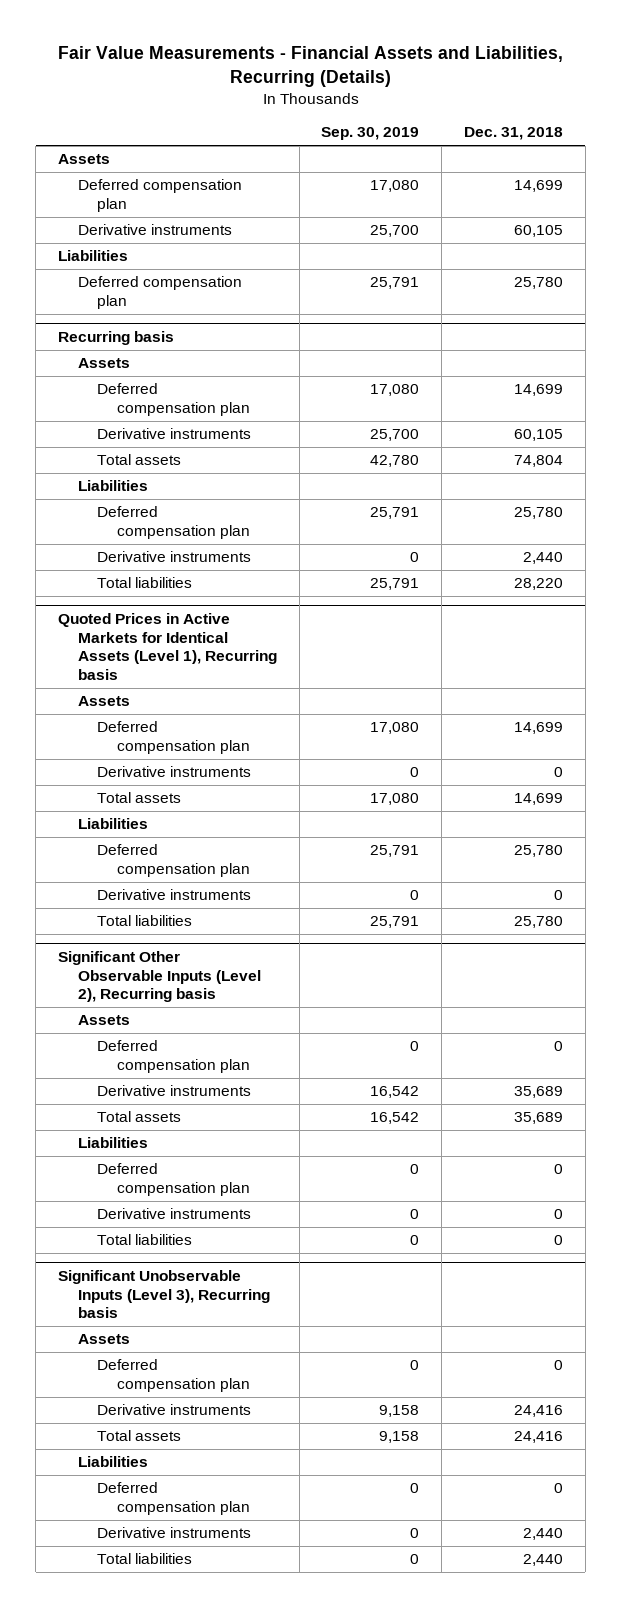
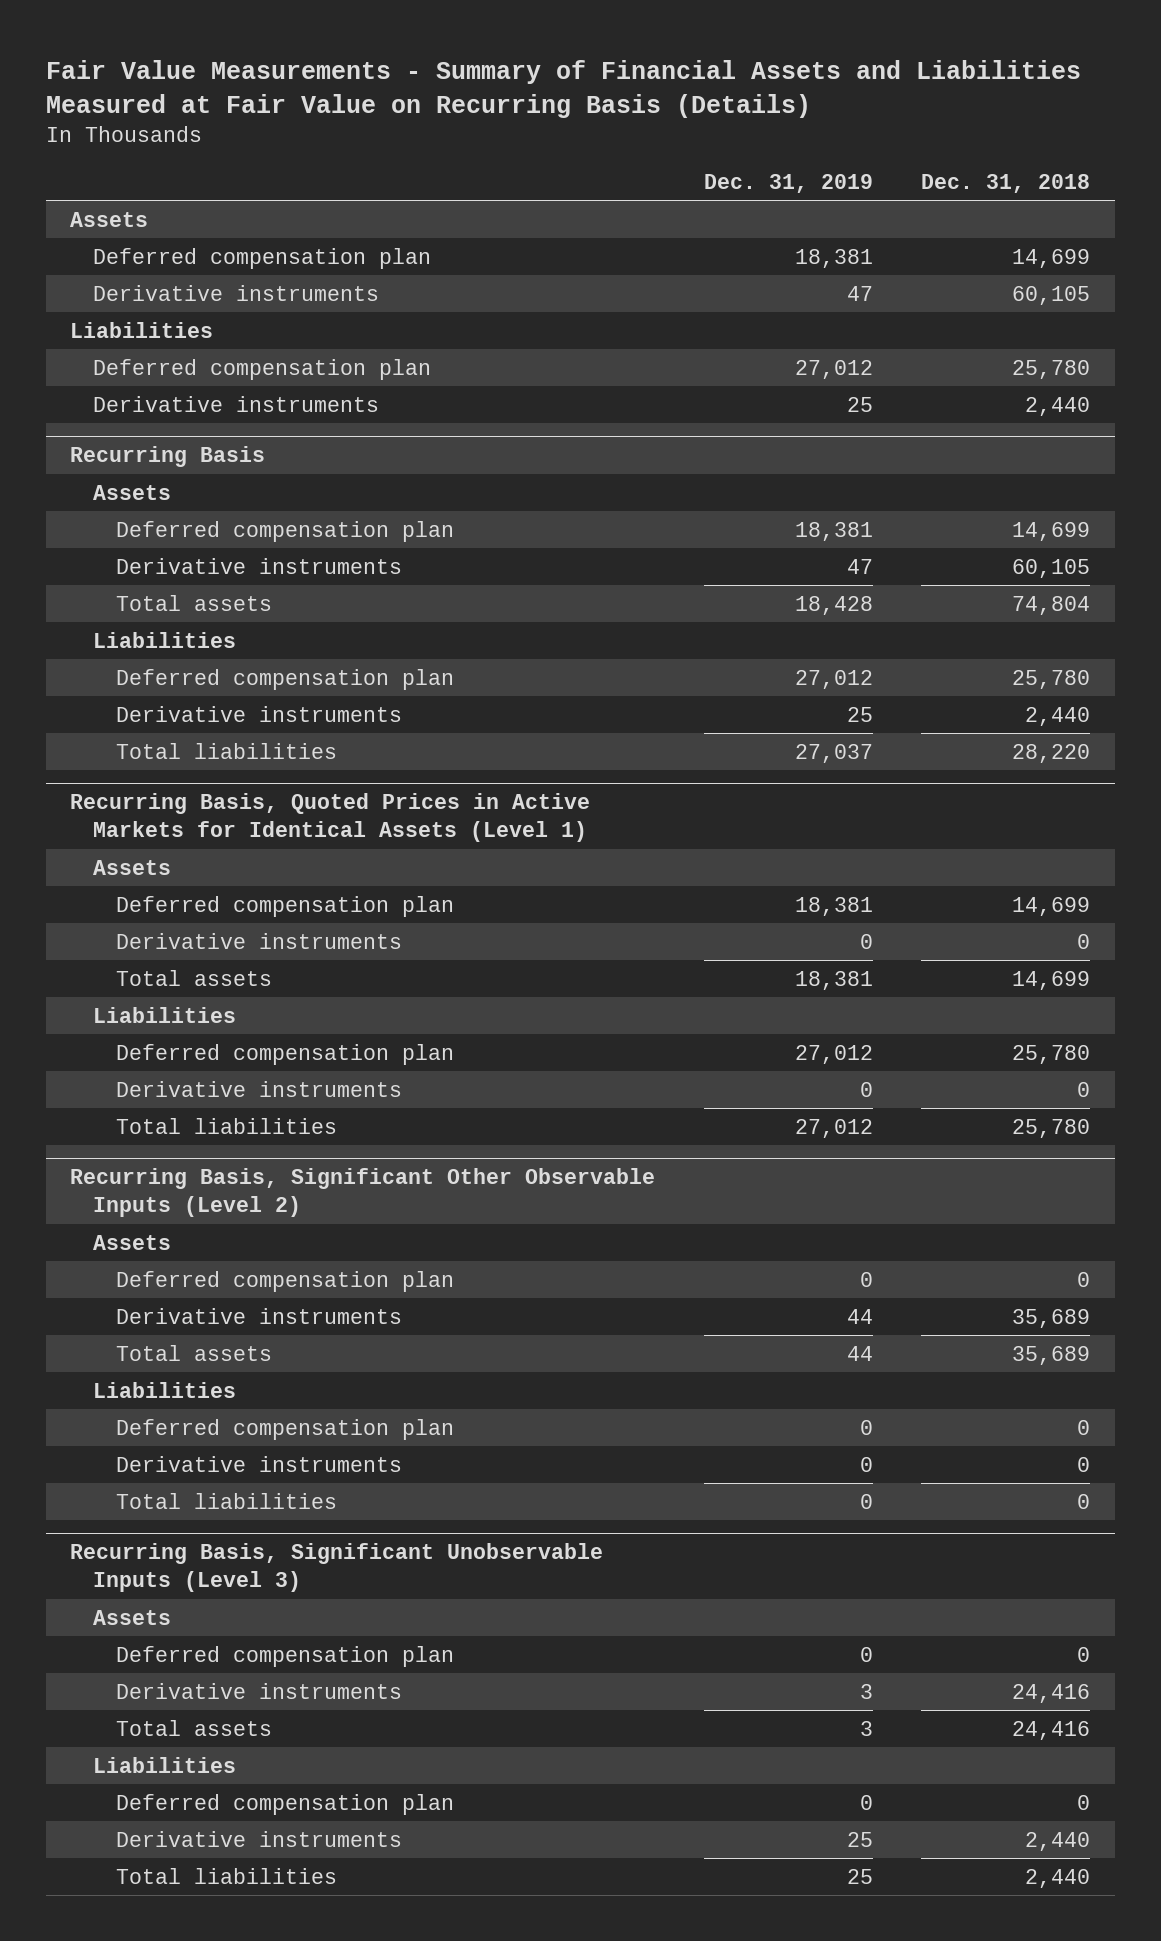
- Fair Value Measurements - Financial Assets and Liabilities, Recurring (Details)
+ Fair Value Measurements - Summary of Financial Assets and Liabilities Measured at Fair Value on Recurring Basis (Details)
- | Sep. 30, 2019 | Dec. 31, 2018
+ | Dec. 31, 2019 | Dec. 31, 2018
- Recurring basis
+ Derivative instruments | 25 | 2,440
+ Recurring Basis
- Quoted Prices in Active Markets for Identical Assets (Level 1), Recurring basis
+ Recurring Basis, Quoted Prices in Active Markets for Identical Assets (Level 1)
- Significant Other Observable Inputs (Level 2), Recurring basis
+ Recurring Basis, Significant Other Observable Inputs (Level 2)
- Significant Unobservable Inputs (Level 3), Recurring basis
+ Recurring Basis, Significant Unobservable Inputs (Level 3)

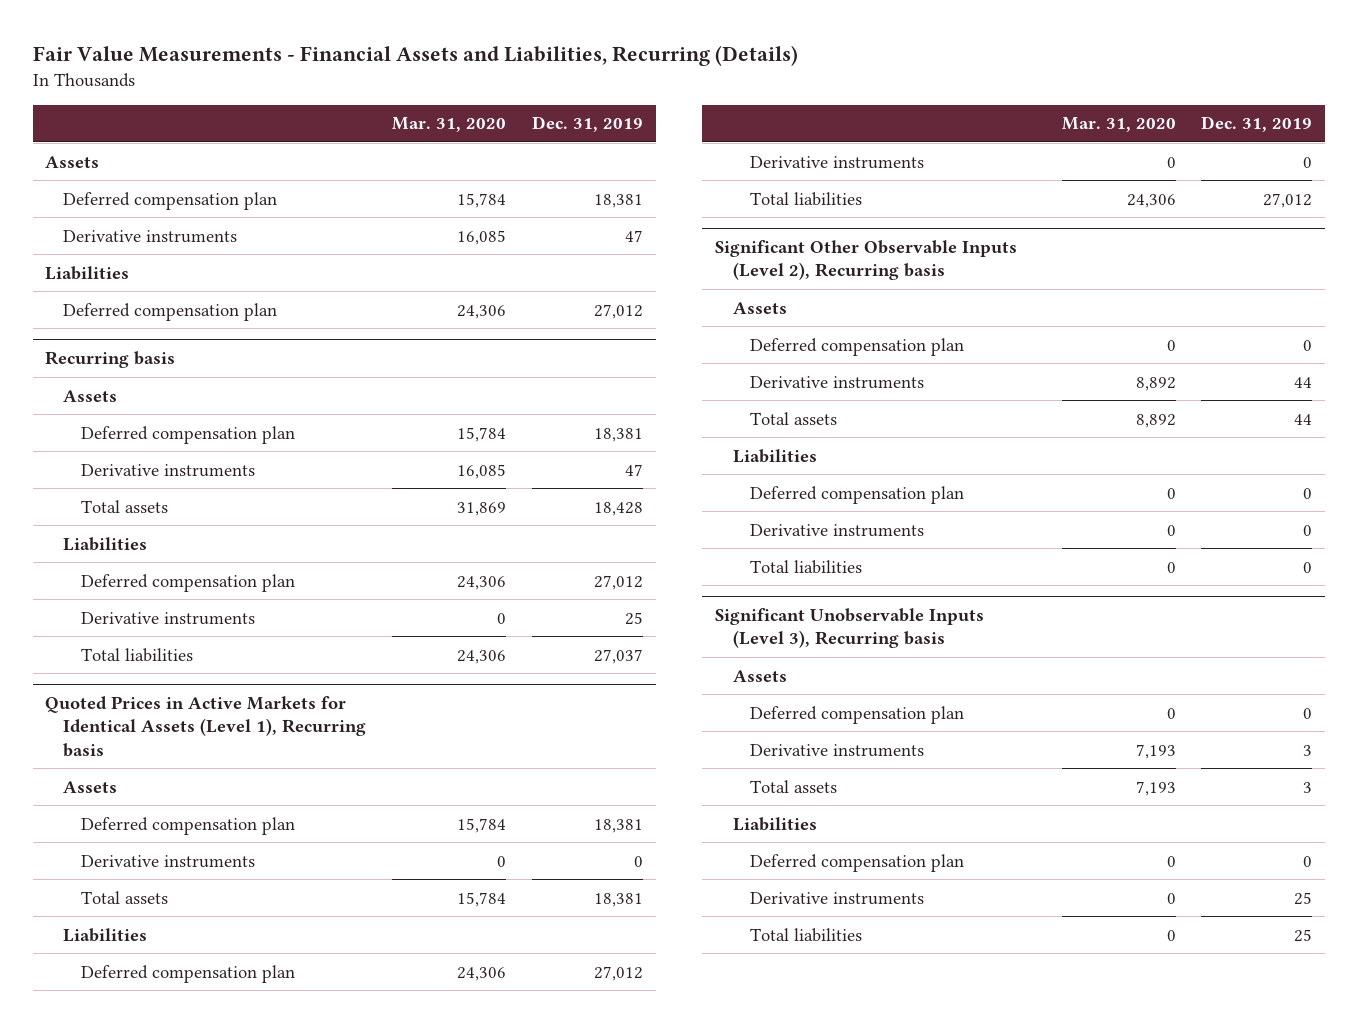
- Fair Value Measurements - Summary of Financial Assets and Liabilities Measured at Fair Value on Recurring Basis (Details)
+ Fair Value Measurements - Financial Assets and Liabilities, Recurring (Details)
- | Dec. 31, 2019 | Dec. 31, 2018
+ | Mar. 31, 2020 | Dec. 31, 2019
- Derivative instruments | 25 | 2,440
- Recurring Basis
+ Recurring basis
- Recurring Basis, Quoted Prices in Active Markets for Identical Assets (Level 1)
+ Quoted Prices in Active Markets for Identical Assets (Level 1), Recurring basis
- Recurring Basis, Significant Other Observable Inputs (Level 2)
+ Significant Other Observable Inputs (Level 2), Recurring basis
- Recurring Basis, Significant Unobservable Inputs (Level 3)
+ Significant Unobservable Inputs (Level 3), Recurring basis

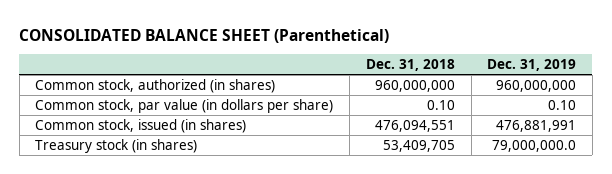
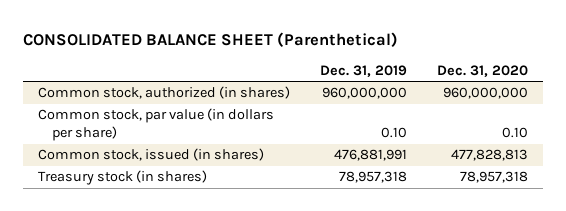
- | Dec. 31, 2018 | Dec. 31, 2019
+ | Dec. 31, 2019 | Dec. 31, 2020
- Treasury stock (in shares) | 53,409,705 | 79,000,000.0
+ Treasury stock (in shares) | 78,957,318 | 78,957,318

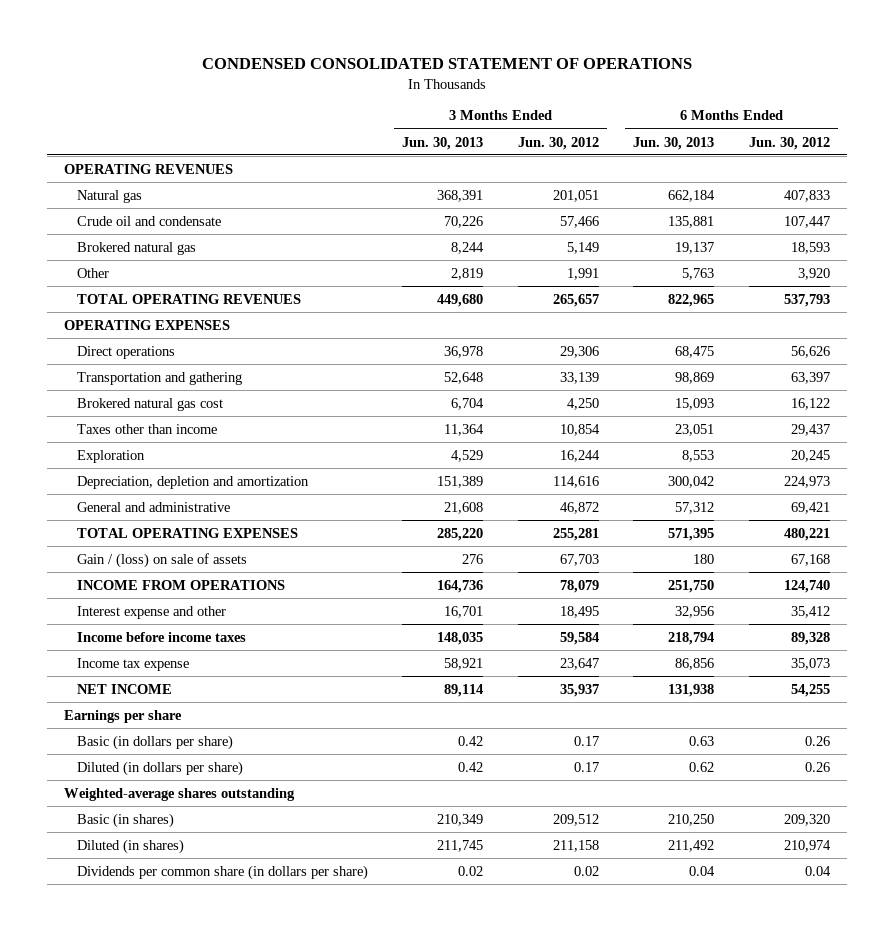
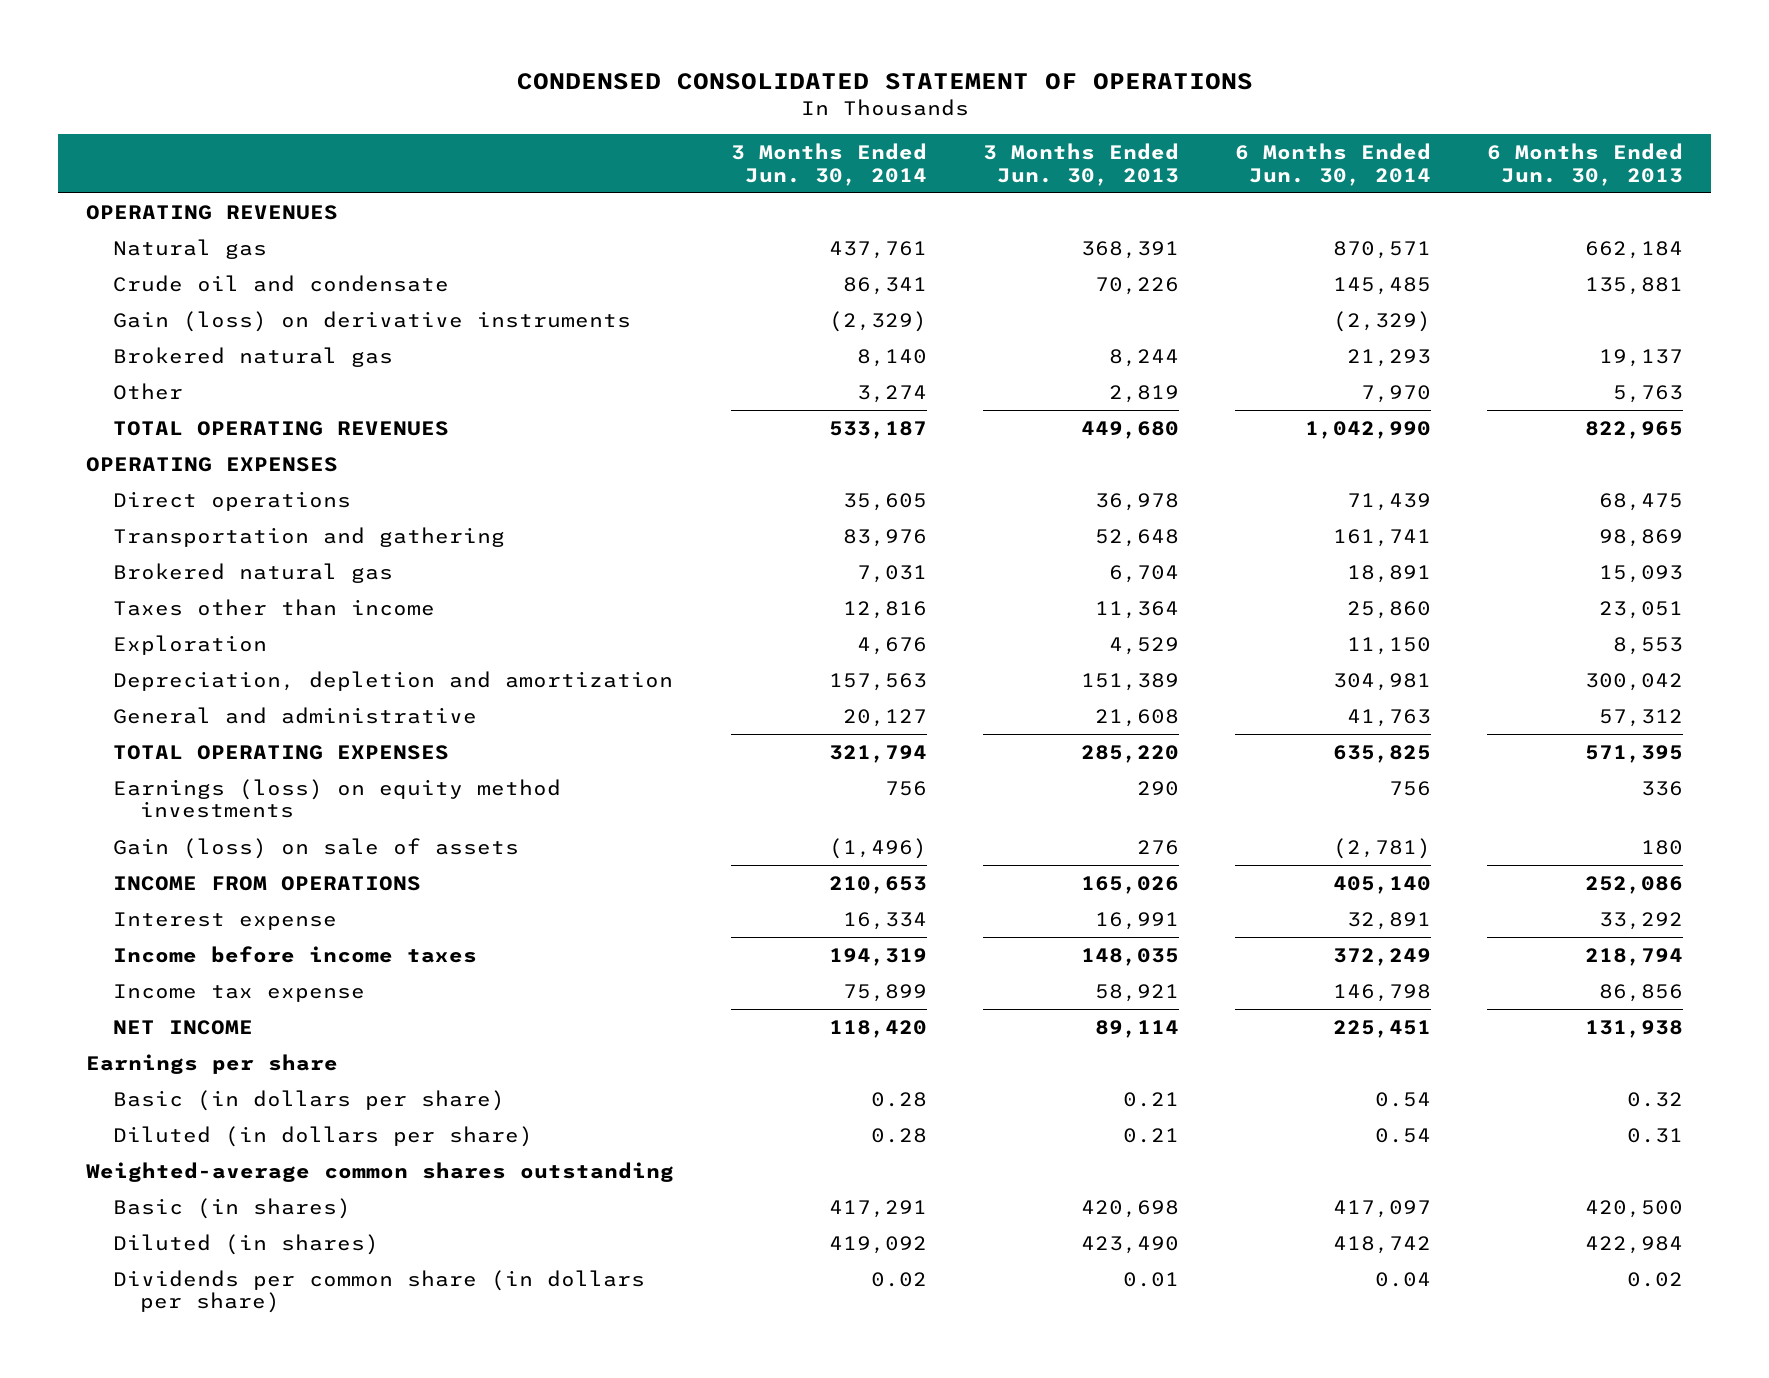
- | 3 Months Ended Jun. 30, 2013 | 3 Months Ended Jun. 30, 2012 | 6 Months Ended Jun. 30, 2013 | 6 Months Ended Jun. 30, 2012
+ | 3 Months Ended Jun. 30, 2014 | 3 Months Ended Jun. 30, 2013 | 6 Months Ended Jun. 30, 2014 | 6 Months Ended Jun. 30, 2013
+ Gain (loss) on derivative instruments | (2,329) | | (2,329) |
- Brokered natural gas cost | 6,704 | 4,250 | 15,093 | 16,122
+ Brokered natural gas | 7,031 | 6,704 | 18,891 | 15,093
- Gain / (loss) on sale of assets | 276 | 67,703 | 180 | 67,168
- INCOME FROM OPERATIONS | 164,736 | 78,079 | 251,750 | 124,740
- Interest expense and other | 16,701 | 18,495 | 32,956 | 35,412
+ Earnings (loss) on equity method investments | 756 | 290 | 756 | 336
+ Gain (loss) on sale of assets | (1,496) | 276 | (2,781) | 180
+ INCOME FROM OPERATIONS | 210,653 | 165,026 | 405,140 | 252,086
+ Interest expense | 16,334 | 16,991 | 32,891 | 33,292
- Basic (in dollars per share) | 0.42 | 0.17 | 0.63 | 0.26
- Diluted (in dollars per share) | 0.42 | 0.17 | 0.62 | 0.26
- Weighted-average shares outstanding
- Basic (in shares) | 210,349 | 209,512 | 210,250 | 209,320
- Diluted (in shares) | 211,745 | 211,158 | 211,492 | 210,974
- Dividends per common share (in dollars per share) | 0.02 | 0.02 | 0.04 | 0.04
+ Basic (in dollars per share) | 0.28 | 0.21 | 0.54 | 0.32
+ Diluted (in dollars per share) | 0.28 | 0.21 | 0.54 | 0.31
+ Weighted-average common shares outstanding
+ Basic (in shares) | 417,291 | 420,698 | 417,097 | 420,500
+ Diluted (in shares) | 419,092 | 423,490 | 418,742 | 422,984
+ Dividends per common share (in dollars per share) | 0.02 | 0.01 | 0.04 | 0.02

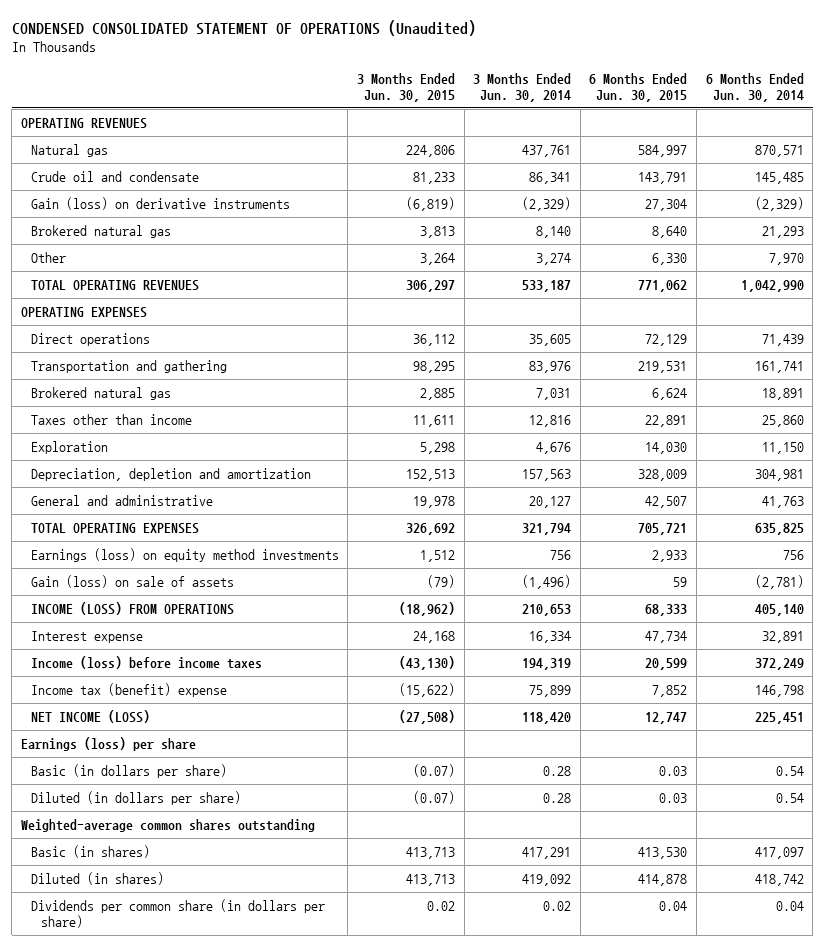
- CONDENSED CONSOLIDATED STATEMENT OF OPERATIONS
+ CONDENSED CONSOLIDATED STATEMENT OF OPERATIONS (Unaudited)
- | 3 Months Ended Jun. 30, 2014 | 3 Months Ended Jun. 30, 2013 | 6 Months Ended Jun. 30, 2014 | 6 Months Ended Jun. 30, 2013
+ | 3 Months Ended Jun. 30, 2015 | 3 Months Ended Jun. 30, 2014 | 6 Months Ended Jun. 30, 2015 | 6 Months Ended Jun. 30, 2014
- INCOME FROM OPERATIONS | 210,653 | 165,026 | 405,140 | 252,086
+ INCOME (LOSS) FROM OPERATIONS | (18,962) | 210,653 | 68,333 | 405,140
- Income before income taxes | 194,319 | 148,035 | 372,249 | 218,794
- Income tax expense | 75,899 | 58,921 | 146,798 | 86,856
- NET INCOME | 118,420 | 89,114 | 225,451 | 131,938
- Earnings per share
+ Income (loss) before income taxes | (43,130) | 194,319 | 20,599 | 372,249
+ Income tax (benefit) expense | (15,622) | 75,899 | 7,852 | 146,798
+ NET INCOME (LOSS) | (27,508) | 118,420 | 12,747 | 225,451
+ Earnings (loss) per share

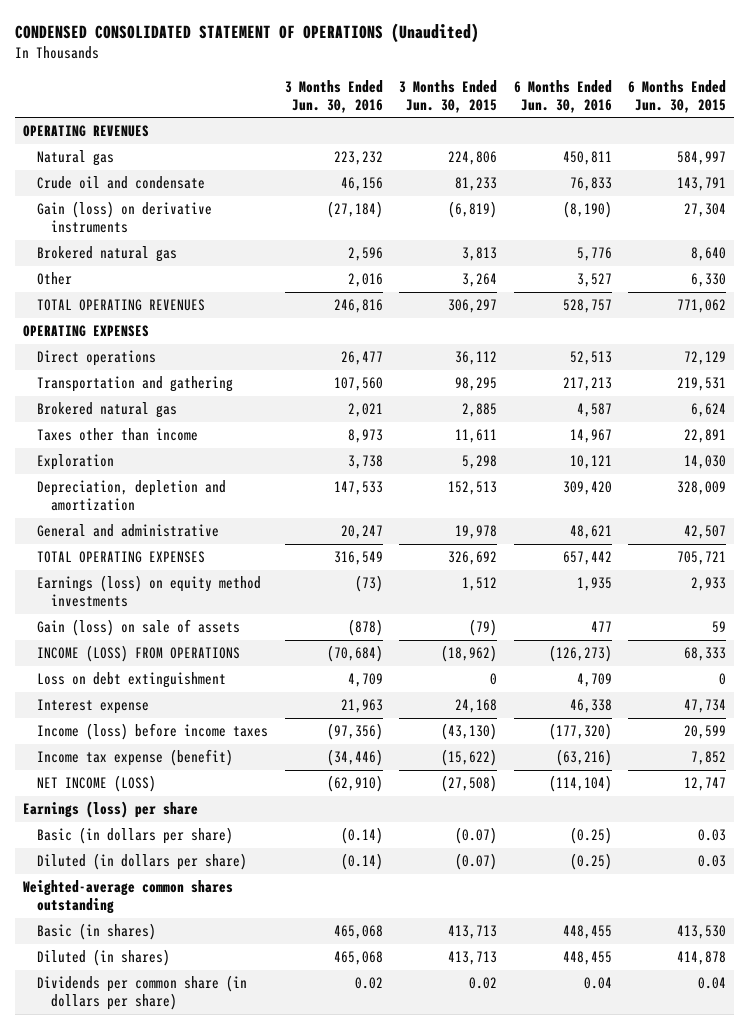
- | 3 Months Ended Jun. 30, 2015 | 3 Months Ended Jun. 30, 2014 | 6 Months Ended Jun. 30, 2015 | 6 Months Ended Jun. 30, 2014
+ | 3 Months Ended Jun. 30, 2016 | 3 Months Ended Jun. 30, 2015 | 6 Months Ended Jun. 30, 2016 | 6 Months Ended Jun. 30, 2015
+ Loss on debt extinguishment | 4,709 | 0 | 4,709 | 0
- Income tax (benefit) expense | (15,622) | 75,899 | 7,852 | 146,798
+ Income tax expense (benefit) | (34,446) | (15,622) | (63,216) | 7,852

